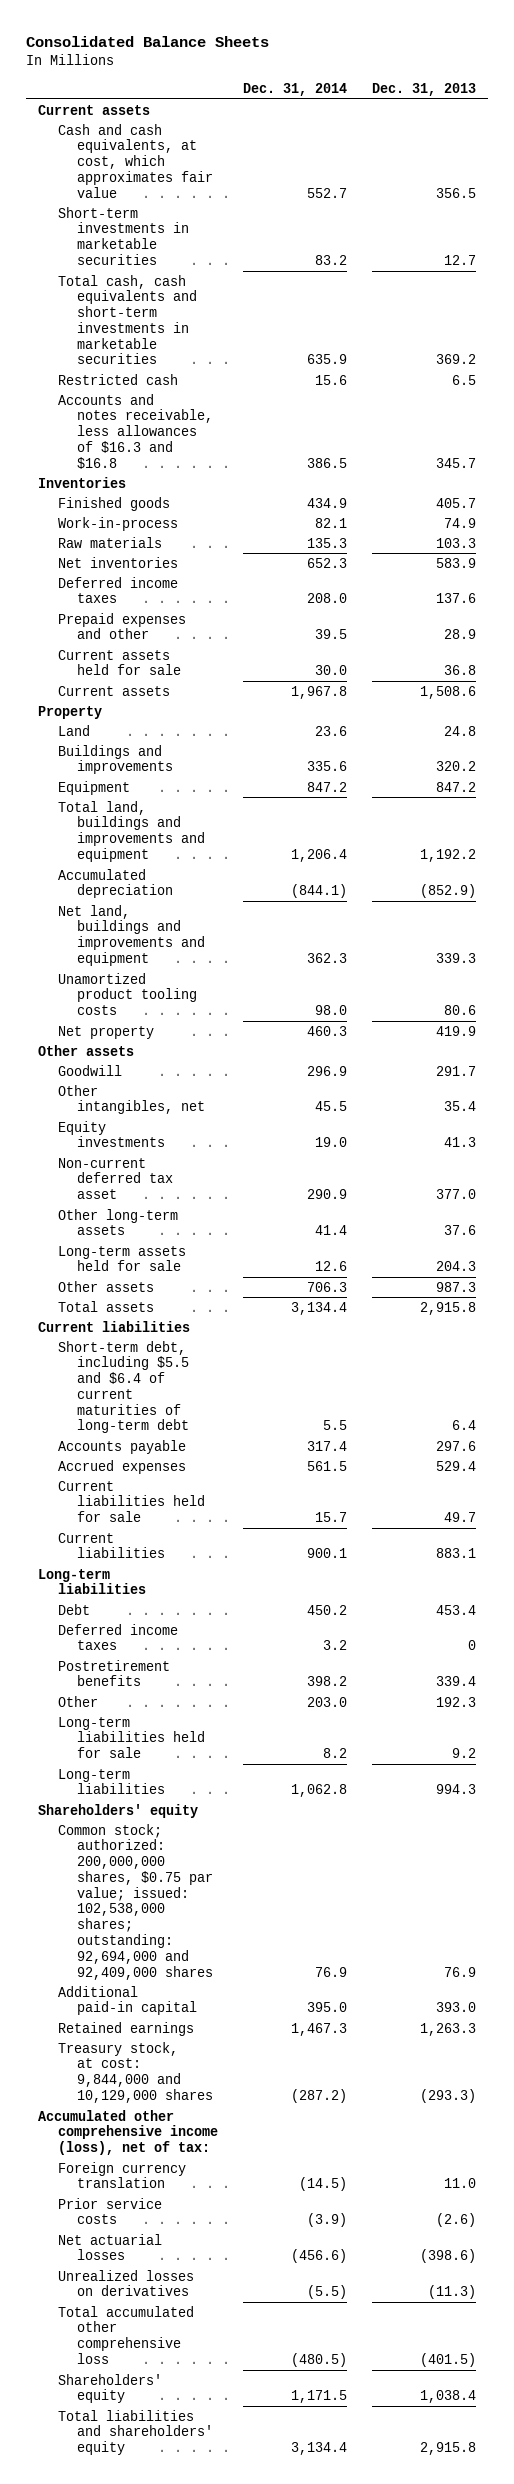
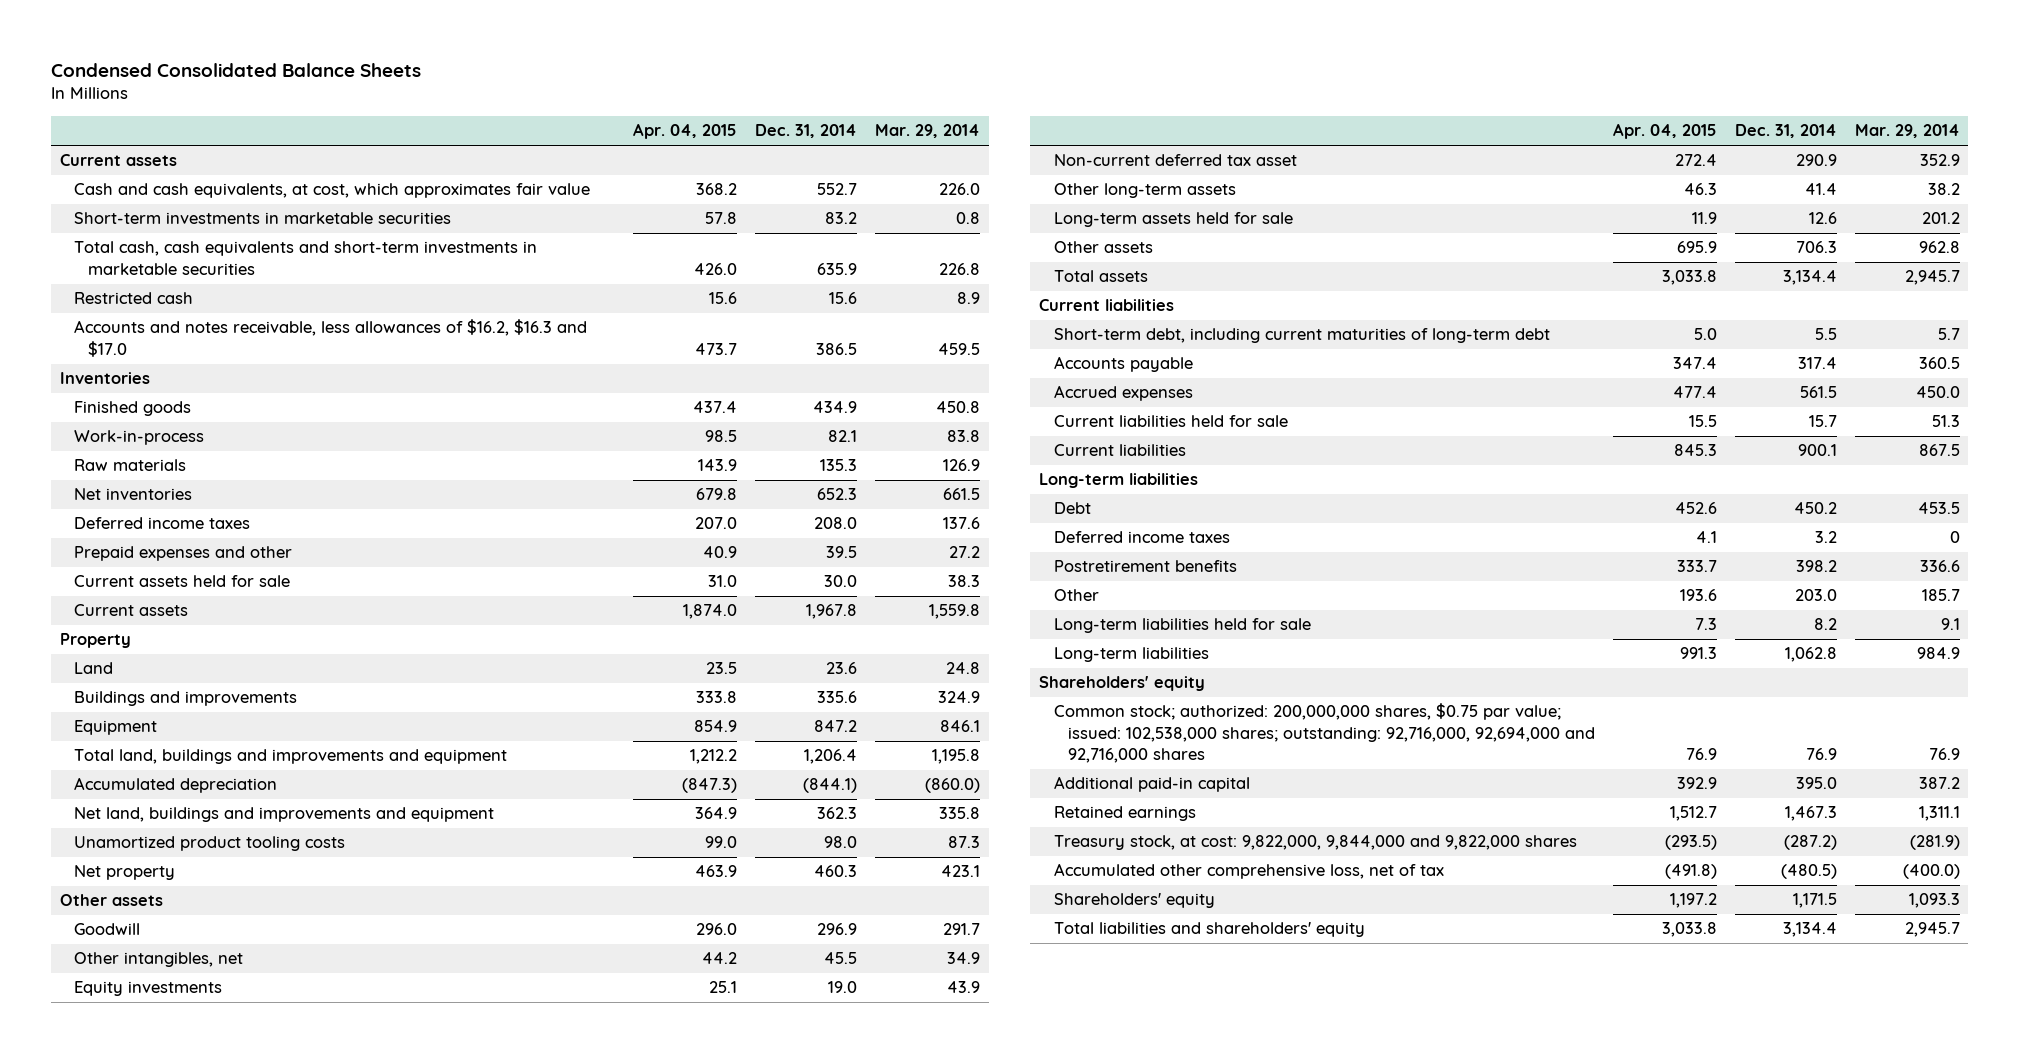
- Consolidated Balance Sheets
+ Condensed Consolidated Balance Sheets
- | Dec. 31, 2014 | Dec. 31, 2013
+ | Apr. 04, 2015 | Dec. 31, 2014 | Mar. 29, 2014
- Accounts and notes receivable, less allowances of $16.3 and $16.8 | 386.5 | 345.7
+ Accounts and notes receivable, less allowances of $16.2, $16.3 and $17.0 | 473.7 | 386.5 | 459.5
- Short-term debt, including $5.5 and $6.4 of current maturities of long-term debt | 5.5 | 6.4
+ Short-term debt, including current maturities of long-term debt | 5.0 | 5.5 | 5.7
- Common stock; authorized: 200,000,000 shares, $0.75 par value; issued: 102,538,000 shares; outstanding: 92,694,000 and 92,409,000 shares | 76.9 | 76.9
+ Common stock; authorized: 200,000,000 shares, $0.75 par value; issued: 102,538,000 shares; outstanding: 92,716,000, 92,694,000 and 92,716,000 shares | 76.9 | 76.9 | 76.9
- Treasury stock, at cost: 9,844,000 and 10,129,000 shares | (287.2) | (293.3)
- Accumulated other comprehensive income (loss), net of tax:
- Foreign currency translation | (14.5) | 11.0
- Prior service costs | (3.9) | (2.6)
- Net actuarial losses | (456.6) | (398.6)
- Unrealized losses on derivatives | (5.5) | (11.3)
- Total accumulated other comprehensive loss | (480.5) | (401.5)
+ Treasury stock, at cost: 9,822,000, 9,844,000 and 9,822,000 shares | (293.5) | (287.2) | (281.9)
+ Accumulated other comprehensive loss, net of tax | (491.8) | (480.5) | (400.0)

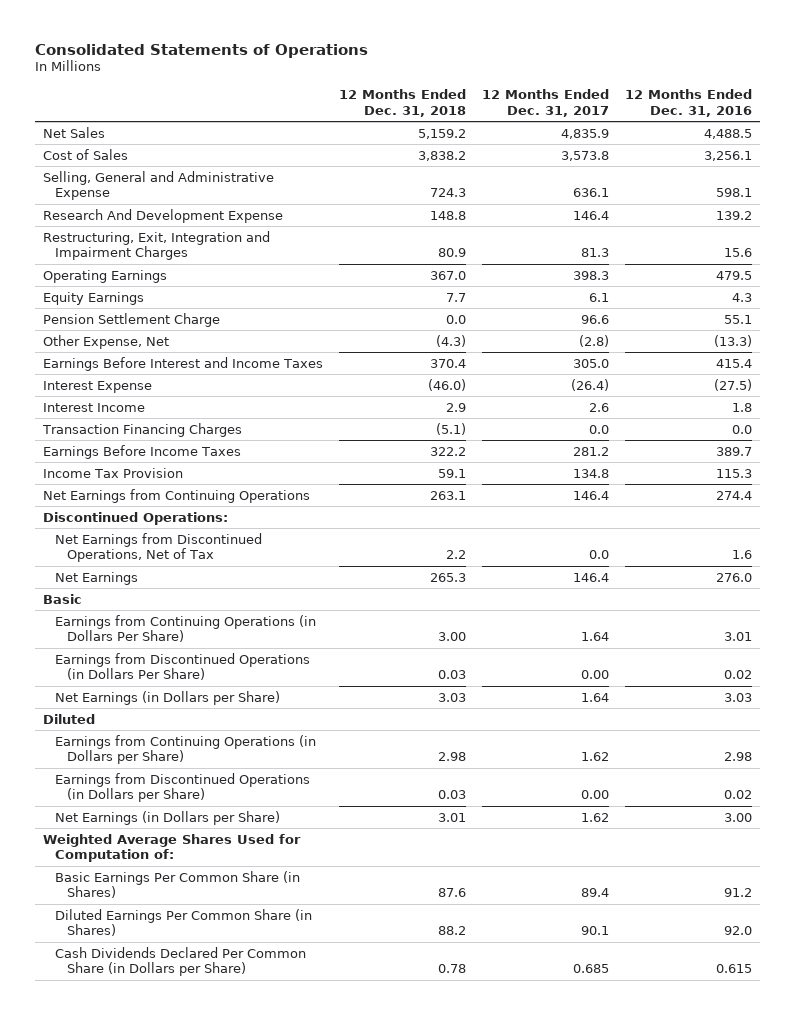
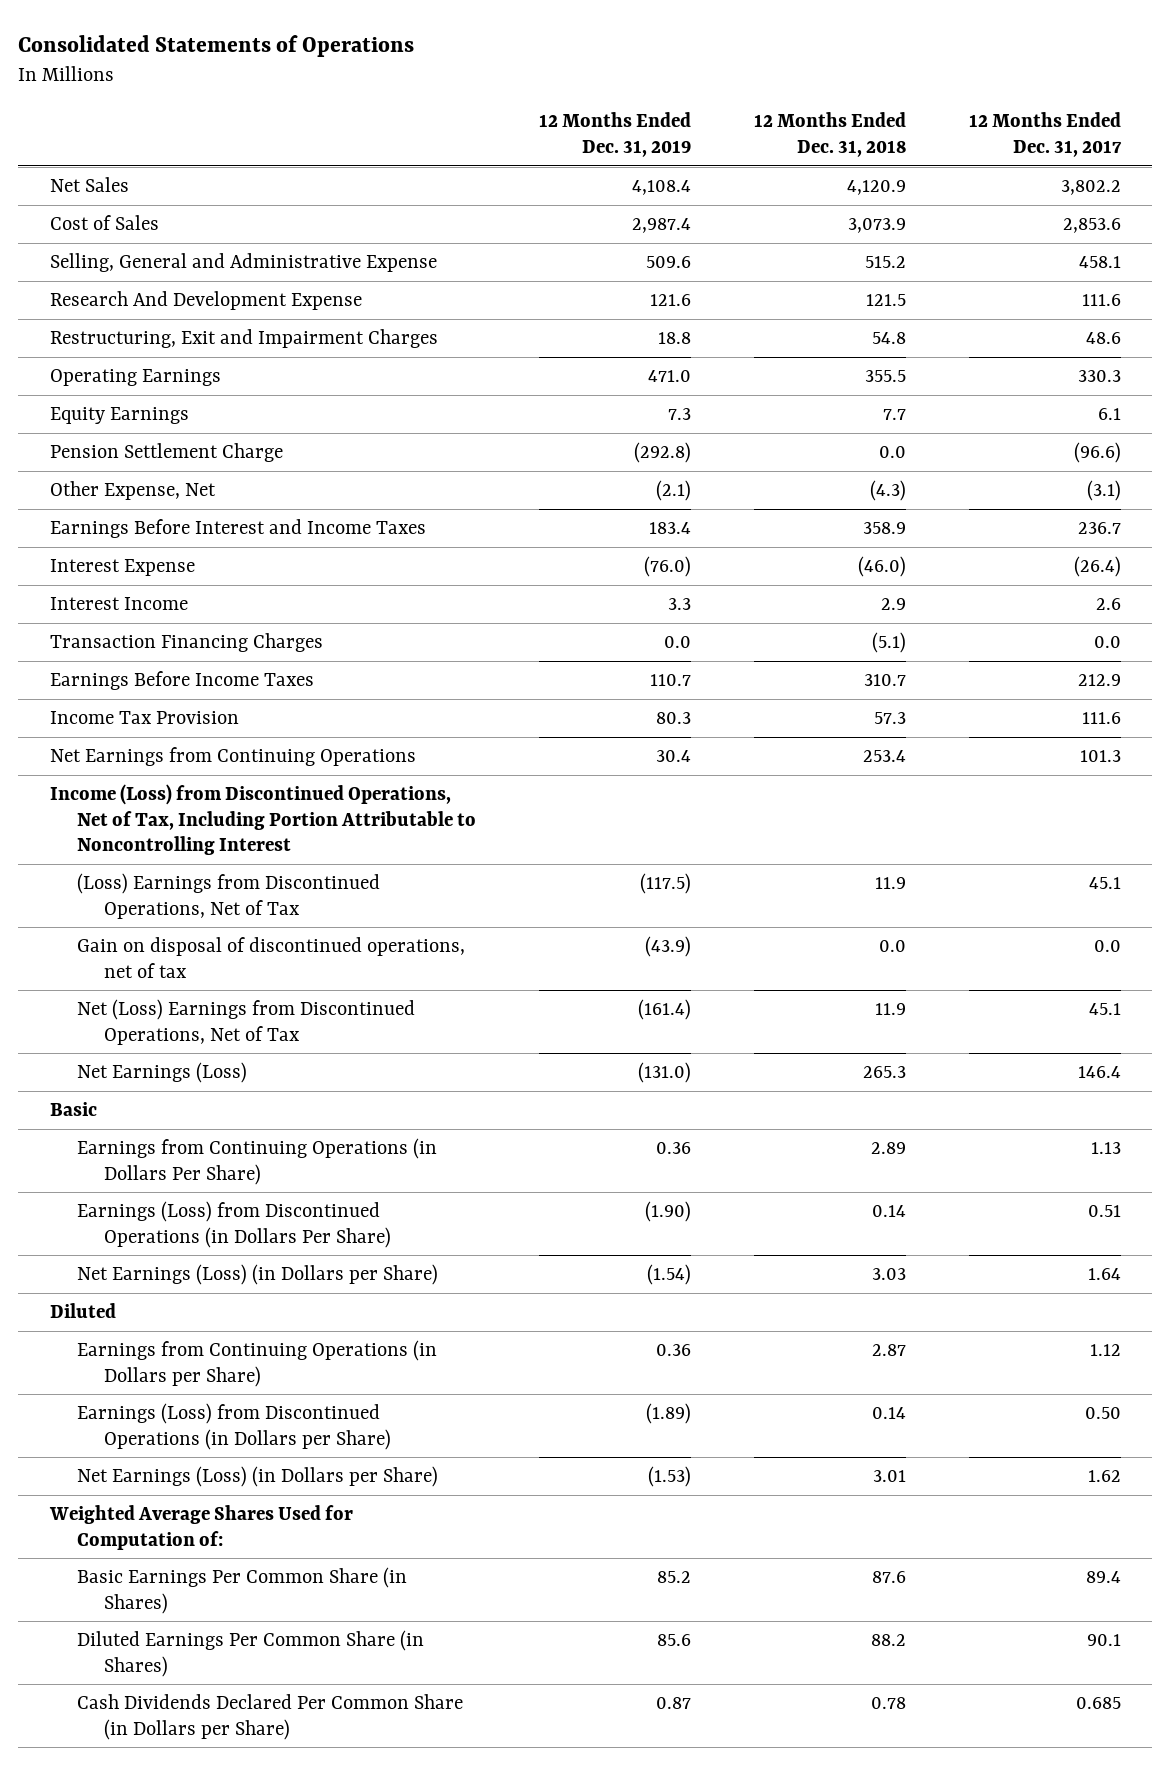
- | 12 Months Ended Dec. 31, 2018 | 12 Months Ended Dec. 31, 2017 | 12 Months Ended Dec. 31, 2016
+ | 12 Months Ended Dec. 31, 2019 | 12 Months Ended Dec. 31, 2018 | 12 Months Ended Dec. 31, 2017
- Net Sales | 5,159.2 | 4,835.9 | 4,488.5
- Cost of Sales | 3,838.2 | 3,573.8 | 3,256.1
- Selling, General and Administrative Expense | 724.3 | 636.1 | 598.1
- Research And Development Expense | 148.8 | 146.4 | 139.2
- Restructuring, Exit, Integration and Impairment Charges | 80.9 | 81.3 | 15.6
- Operating Earnings | 367.0 | 398.3 | 479.5
+ Net Sales | 4,108.4 | 4,120.9 | 3,802.2
+ Cost of Sales | 2,987.4 | 3,073.9 | 2,853.6
+ Selling, General and Administrative Expense | 509.6 | 515.2 | 458.1
+ Research And Development Expense | 121.6 | 121.5 | 111.6
+ Restructuring, Exit and Impairment Charges | 18.8 | 54.8 | 48.6
+ Operating Earnings | 471.0 | 355.5 | 330.3
- Pension Settlement Charge | 0.0 | 96.6 | 55.1
- Other Expense, Net | (4.3) | (2.8) | (13.3)
- Earnings Before Interest and Income Taxes | 370.4 | 305.0 | 415.4
+ Pension Settlement Charge | (292.8) | 0.0 | (96.6)
+ Other Expense, Net | (2.1) | (4.3) | (3.1)
+ Earnings Before Interest and Income Taxes | 183.4 | 358.9 | 236.7
- Earnings Before Income Taxes | 322.2 | 281.2 | 389.7
- Income Tax Provision | 59.1 | 134.8 | 115.3
- Net Earnings from Continuing Operations | 263.1 | 146.4 | 274.4
- Discontinued Operations:
- Net Earnings from Discontinued Operations, Net of Tax | 2.2 | 0.0 | 1.6
- Net Earnings | 265.3 | 146.4 | 276.0
+ Earnings Before Income Taxes | 110.7 | 310.7 | 212.9
+ Income Tax Provision | 80.3 | 57.3 | 111.6
+ Net Earnings from Continuing Operations | 30.4 | 253.4 | 101.3
+ Income (Loss) from Discontinued Operations, Net of Tax, Including Portion Attributable to Noncontrolling Interest
+ (Loss) Earnings from Discontinued Operations, Net of Tax | (117.5) | 11.9 | 45.1
+ Gain on disposal of discontinued operations, net of tax | (43.9) | 0.0 | 0.0
+ Net (Loss) Earnings from Discontinued Operations, Net of Tax | (161.4) | 11.9 | 45.1
+ Net Earnings (Loss) | (131.0) | 265.3 | 146.4
- Earnings from Continuing Operations (in Dollars Per Share) | 3.00 | 1.64 | 3.01
- Earnings from Discontinued Operations (in Dollars Per Share) | 0.03 | 0.00 | 0.02
- Net Earnings (in Dollars per Share) | 3.03 | 1.64 | 3.03
+ Earnings from Continuing Operations (in Dollars Per Share) | 0.36 | 2.89 | 1.13
+ Earnings (Loss) from Discontinued Operations (in Dollars Per Share) | (1.90) | 0.14 | 0.51
+ Net Earnings (Loss) (in Dollars per Share) | (1.54) | 3.03 | 1.64
- Earnings from Continuing Operations (in Dollars per Share) | 2.98 | 1.62 | 2.98
- Earnings from Discontinued Operations (in Dollars per Share) | 0.03 | 0.00 | 0.02
- Net Earnings (in Dollars per Share) | 3.01 | 1.62 | 3.00
+ Earnings from Continuing Operations (in Dollars per Share) | 0.36 | 2.87 | 1.12
+ Earnings (Loss) from Discontinued Operations (in Dollars per Share) | (1.89) | 0.14 | 0.50
+ Net Earnings (Loss) (in Dollars per Share) | (1.53) | 3.01 | 1.62

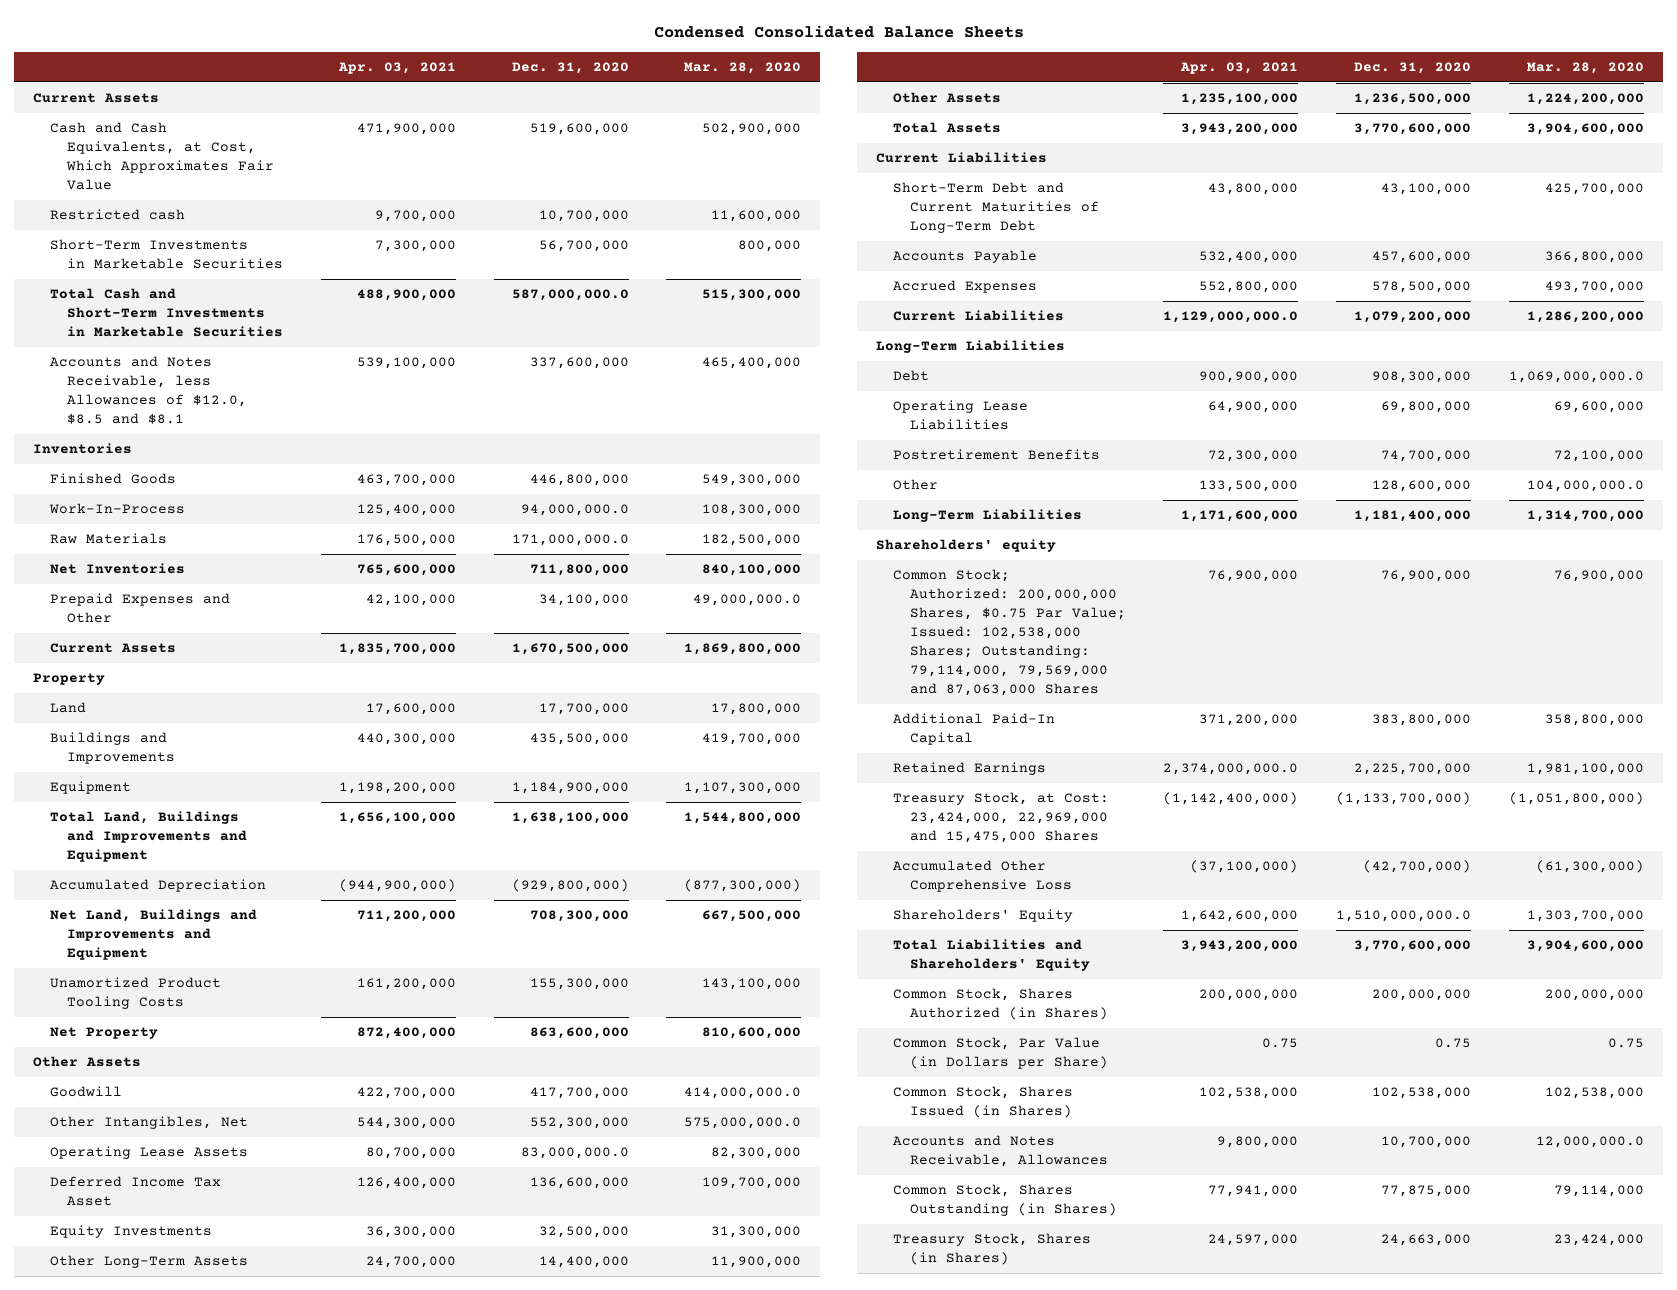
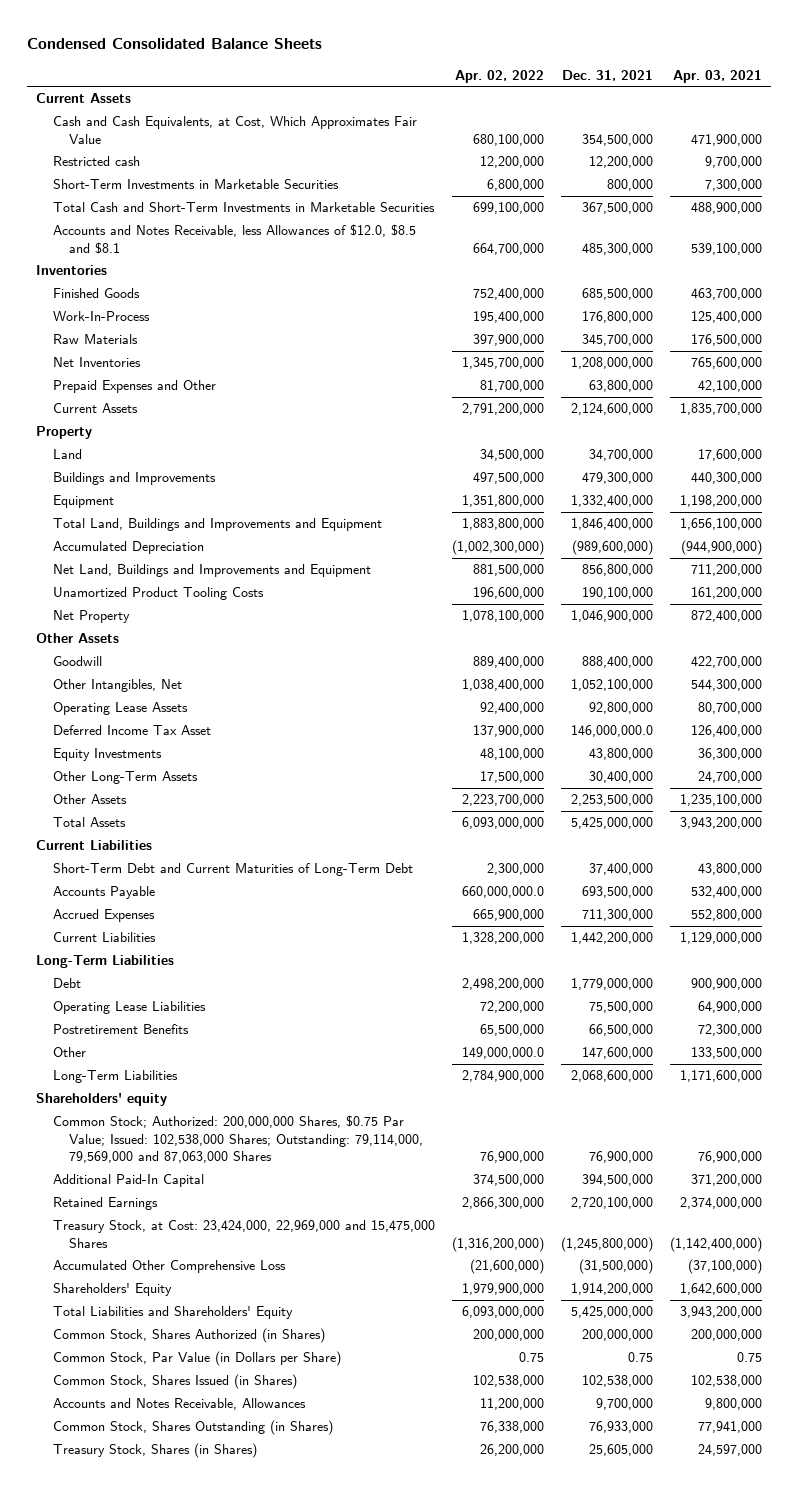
- | Apr. 03, 2021 | Dec. 31, 2020 | Mar. 28, 2020
+ | Apr. 02, 2022 | Dec. 31, 2021 | Apr. 03, 2021
- Current Liabilities | 1,129,000,000.0 | 1,079,200,000 | 1,286,200,000
+ Current Liabilities | 1,328,200,000 | 1,442,200,000 | 1,129,000,000
- Retained Earnings | 2,374,000,000.0 | 2,225,700,000 | 1,981,100,000
+ Retained Earnings | 2,866,300,000 | 2,720,100,000 | 2,374,000,000

